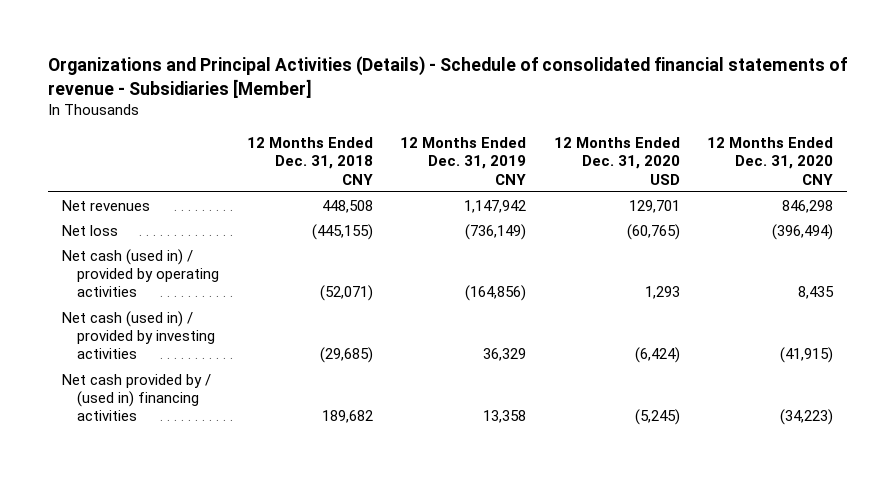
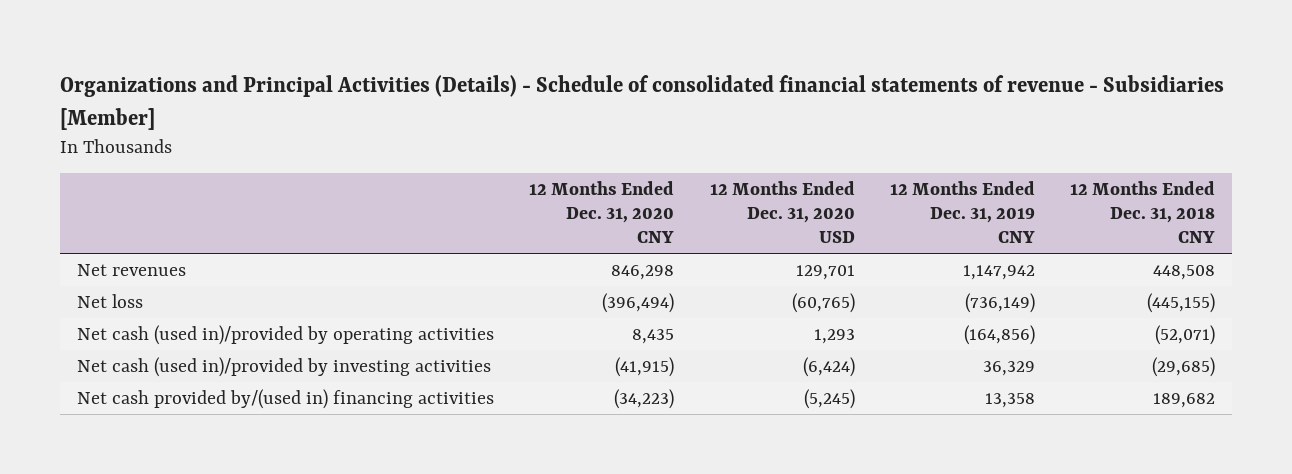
- | 12 Months Ended Dec. 31, 2018 CNY | 12 Months Ended Dec. 31, 2019 CNY | 12 Months Ended Dec. 31, 2020 USD | 12 Months Ended Dec. 31, 2020 CNY
+ | 12 Months Ended Dec. 31, 2020 CNY | 12 Months Ended Dec. 31, 2020 USD | 12 Months Ended Dec. 31, 2019 CNY | 12 Months Ended Dec. 31, 2018 CNY
- Net cash (used in) / provided by operating activities | (52,071) | (164,856) | 1,293 | 8,435
- Net cash (used in) / provided by investing activities | (29,685) | 36,329 | (6,424) | (41,915)
- Net cash provided by / (used in) financing activities | 189,682 | 13,358 | (5,245) | (34,223)
+ Net cash (used in)/provided by operating activities | 8,435 | 1,293 | (164,856) | (52,071)
+ Net cash (used in)/provided by investing activities | (41,915) | (6,424) | 36,329 | (29,685)
+ Net cash provided by/(used in) financing activities | (34,223) | (5,245) | 13,358 | 189,682

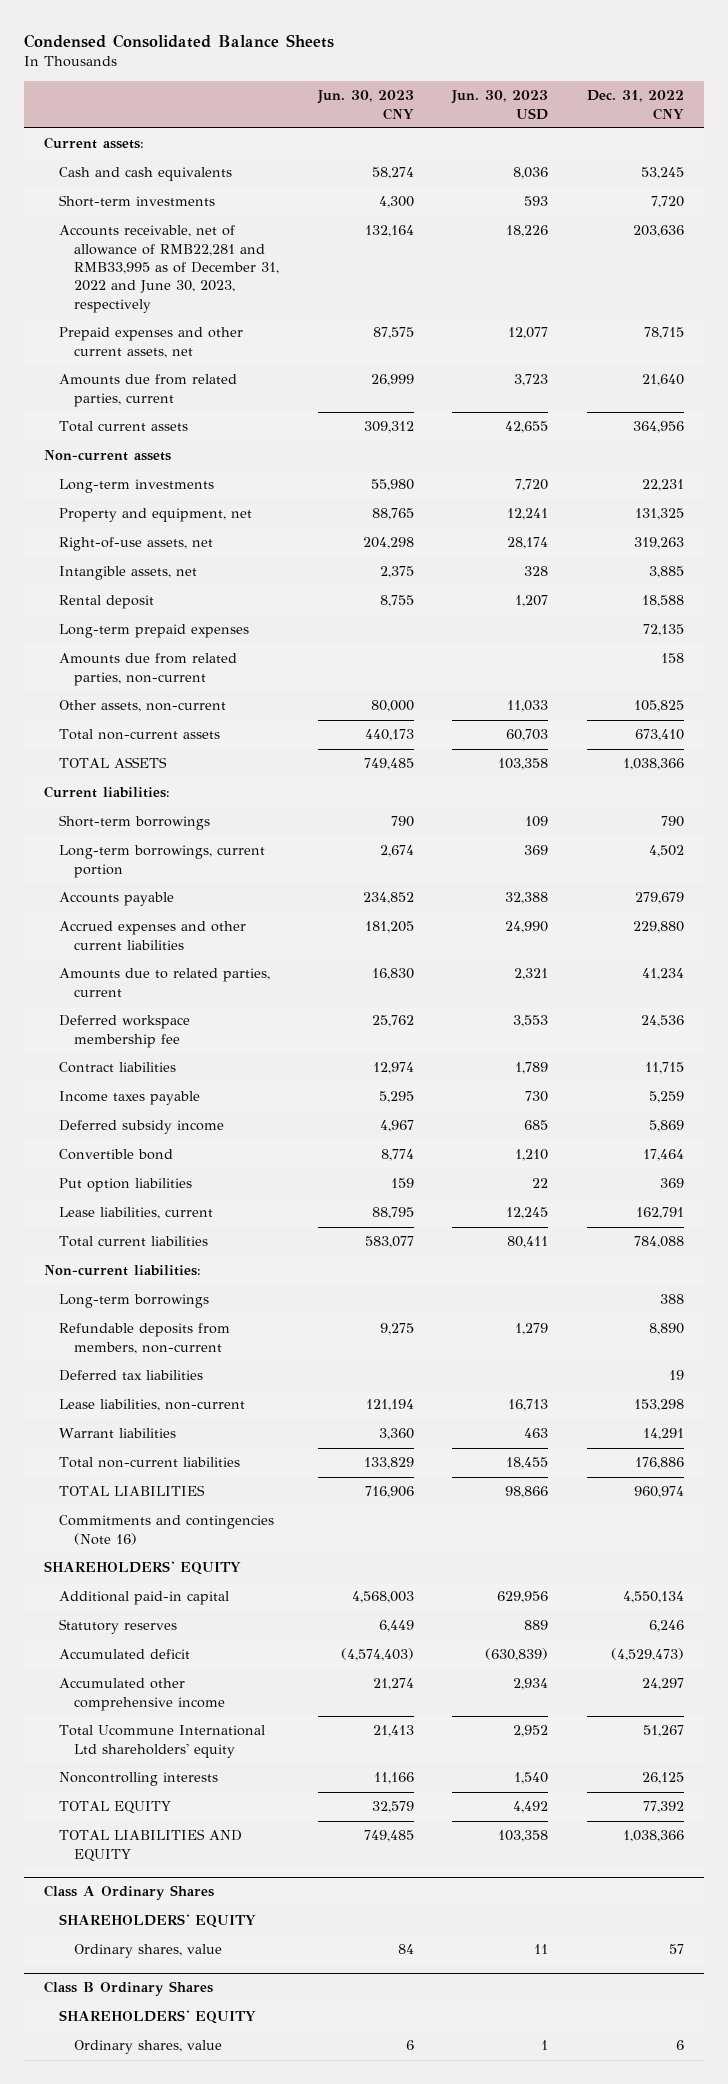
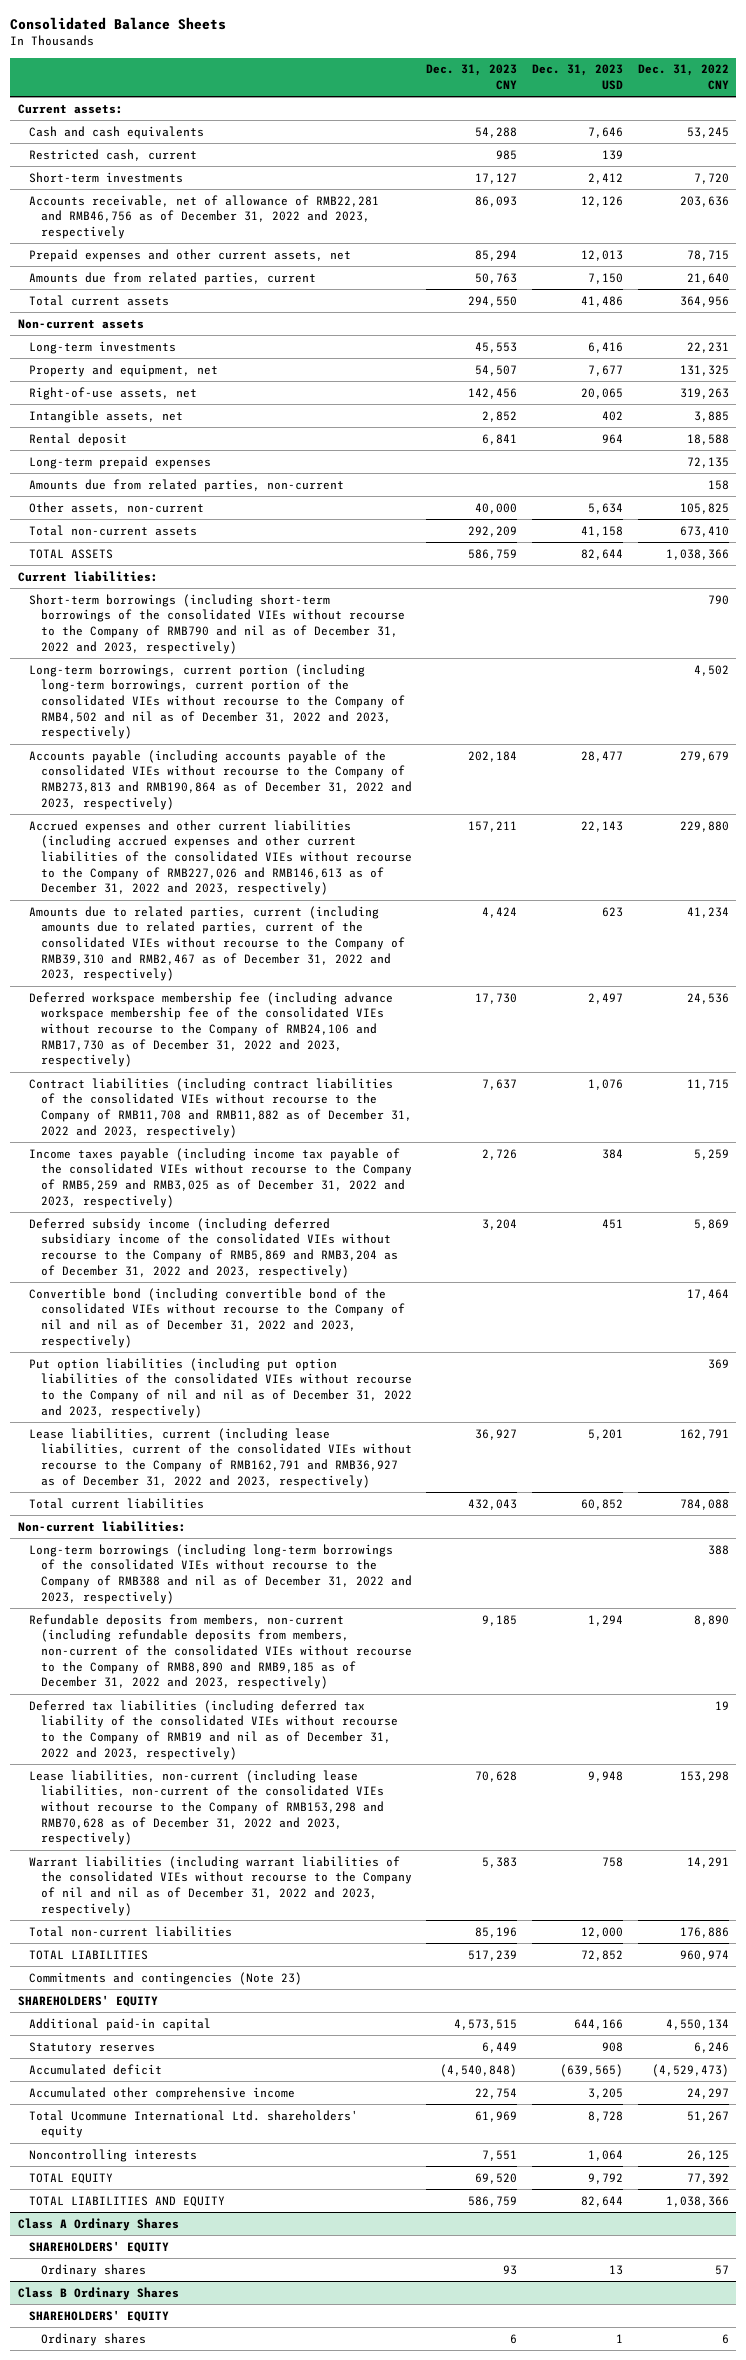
- Condensed Consolidated Balance Sheets
+ Consolidated Balance Sheets
- | Jun. 30, 2023 CNY | Jun. 30, 2023 USD | Dec. 31, 2022 CNY
+ | Dec. 31, 2023 CNY | Dec. 31, 2023 USD | Dec. 31, 2022 CNY
+ Restricted cash, current | 985 | 139 |
- Accounts receivable, net of allowance of RMB22,281 and RMB33,995 as of December 31, 2022 and June 30, 2023, respectively | 132,164 | 18,226 | 203,636
+ Accounts receivable, net of allowance of RMB22,281 and RMB46,756 as of December 31, 2022 and 2023, respectively | 86,093 | 12,126 | 203,636
- Short-term borrowings | 790 | 109 | 790
- Long-term borrowings, current portion | 2,674 | 369 | 4,502
- Accounts payable | 234,852 | 32,388 | 279,679
- Accrued expenses and other current liabilities | 181,205 | 24,990 | 229,880
- Amounts due to related parties, current | 16,830 | 2,321 | 41,234
- Deferred workspace membership fee | 25,762 | 3,553 | 24,536
- Contract liabilities | 12,974 | 1,789 | 11,715
- Income taxes payable | 5,295 | 730 | 5,259
- Deferred subsidy income | 4,967 | 685 | 5,869
- Convertible bond | 8,774 | 1,210 | 17,464
- Put option liabilities | 159 | 22 | 369
- Lease liabilities, current | 88,795 | 12,245 | 162,791
+ Short-term borrowings (including short-term borrowings of the consolidated VIEs without recourse to the Company of RMB790 and nil as of December 31, 2022 and 2023, respectively) | | | 790
+ Long-term borrowings, current portion (including long-term borrowings, current portion of the consolidated VIEs without recourse to the Company of RMB4,502 and nil as of December 31, 2022 and 2023, respectively) | | | 4,502
+ Accounts payable (including accounts payable of the consolidated VIEs without recourse to the Company of RMB273,813 and RMB190,864 as of December 31, 2022 and 2023, respectively) | 202,184 | 28,477 | 279,679
+ Accrued expenses and other current liabilities (including accrued expenses and other current liabilities of the consolidated VIEs without recourse to the Company of RMB227,026 and RMB146,613 as of December 31, 2022 and 2023, respectively) | 157,211 | 22,143 | 229,880
+ Amounts due to related parties, current (including amounts due to related parties, current of the consolidated VIEs without recourse to the Company of RMB39,310 and RMB2,467 as of December 31, 2022 and 2023, respectively) | 4,424 | 623 | 41,234
+ Deferred workspace membership fee (including advance workspace membership fee of the consolidated VIEs without recourse to the Company of RMB24,106 and RMB17,730 as of December 31, 2022 and 2023, respectively) | 17,730 | 2,497 | 24,536
+ Contract liabilities (including contract liabilities of the consolidated VIEs without recourse to the Company of RMB11,708 and RMB11,882 as of December 31, 2022 and 2023, respectively) | 7,637 | 1,076 | 11,715
+ Income taxes payable (including income tax payable of the consolidated VIEs without recourse to the Company of RMB5,259 and RMB3,025 as of December 31, 2022 and 2023, respectively) | 2,726 | 384 | 5,259
+ Deferred subsidy income (including deferred subsidiary income of the consolidated VIEs without recourse to the Company of RMB5,869 and RMB3,204 as of December 31, 2022 and 2023, respectively) | 3,204 | 451 | 5,869
+ Convertible bond (including convertible bond of the consolidated VIEs without recourse to the Company of nil and nil as of December 31, 2022 and 2023, respectively) | | | 17,464
+ Put option liabilities (including put option liabilities of the consolidated VIEs without recourse to the Company of nil and nil as of December 31, 2022 and 2023, respectively) | | | 369
+ Lease liabilities, current (including lease liabilities, current of the consolidated VIEs without recourse to the Company of RMB162,791 and RMB36,927 as of December 31, 2022 and 2023, respectively) | 36,927 | 5,201 | 162,791
- Long-term borrowings | | | 388
- Refundable deposits from members, non-current | 9,275 | 1,279 | 8,890
- Deferred tax liabilities | | | 19
- Lease liabilities, non-current | 121,194 | 16,713 | 153,298
- Warrant liabilities | 3,360 | 463 | 14,291
+ Long-term borrowings (including long-term borrowings of the consolidated VIEs without recourse to the Company of RMB388 and nil as of December 31, 2022 and 2023, respectively) | | | 388
+ Refundable deposits from members, non-current (including refundable deposits from members, non-current of the consolidated VIEs without recourse to the Company of RMB8,890 and RMB9,185 as of December 31, 2022 and 2023, respectively) | 9,185 | 1,294 | 8,890
+ Deferred tax liabilities (including deferred tax liability of the consolidated VIEs without recourse to the Company of RMB19 and nil as of December 31, 2022 and 2023, respectively) | | | 19
+ Lease liabilities, non-current (including lease liabilities, non-current of the consolidated VIEs without recourse to the Company of RMB153,298 and RMB70,628 as of December 31, 2022 and 2023, respectively) | 70,628 | 9,948 | 153,298
+ Warrant liabilities (including warrant liabilities of the consolidated VIEs without recourse to the Company of nil and nil as of December 31, 2022 and 2023, respectively) | 5,383 | 758 | 14,291
- Commitments and contingencies (Note 16)
+ Commitments and contingencies (Note 23)
- Total Ucommune International Ltd shareholders' equity | 21,413 | 2,952 | 51,267
+ Total Ucommune International Ltd. shareholders' equity | 61,969 | 8,728 | 51,267
@ Class A Ordinary Shares
- Ordinary shares, value | 84 | 11 | 57
+ Ordinary shares | 93 | 13 | 57
@ Class B Ordinary Shares
- Ordinary shares, value | 6 | 1 | 6
+ Ordinary shares | 6 | 1 | 6

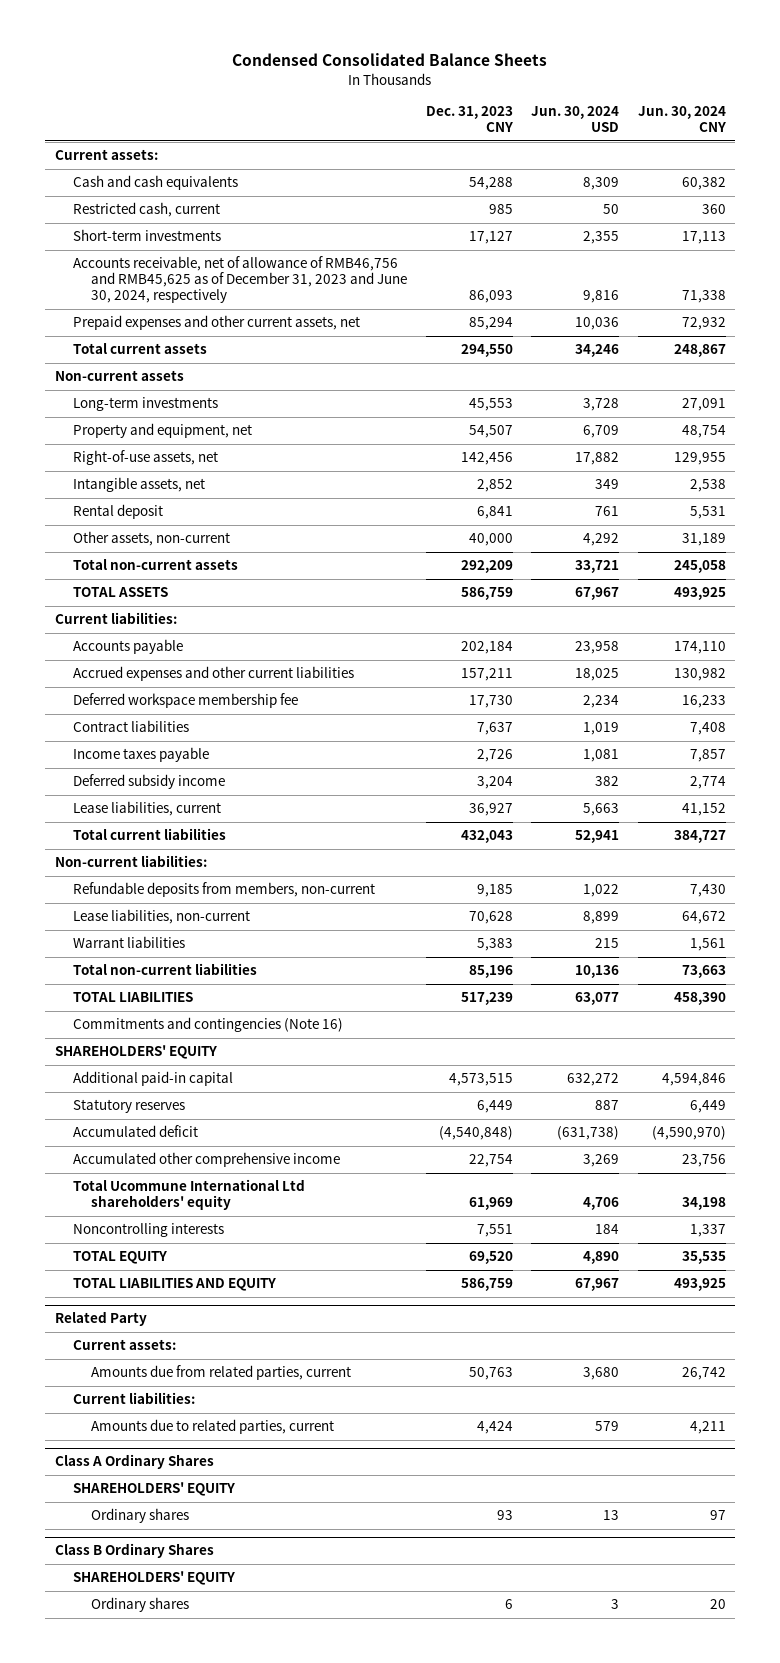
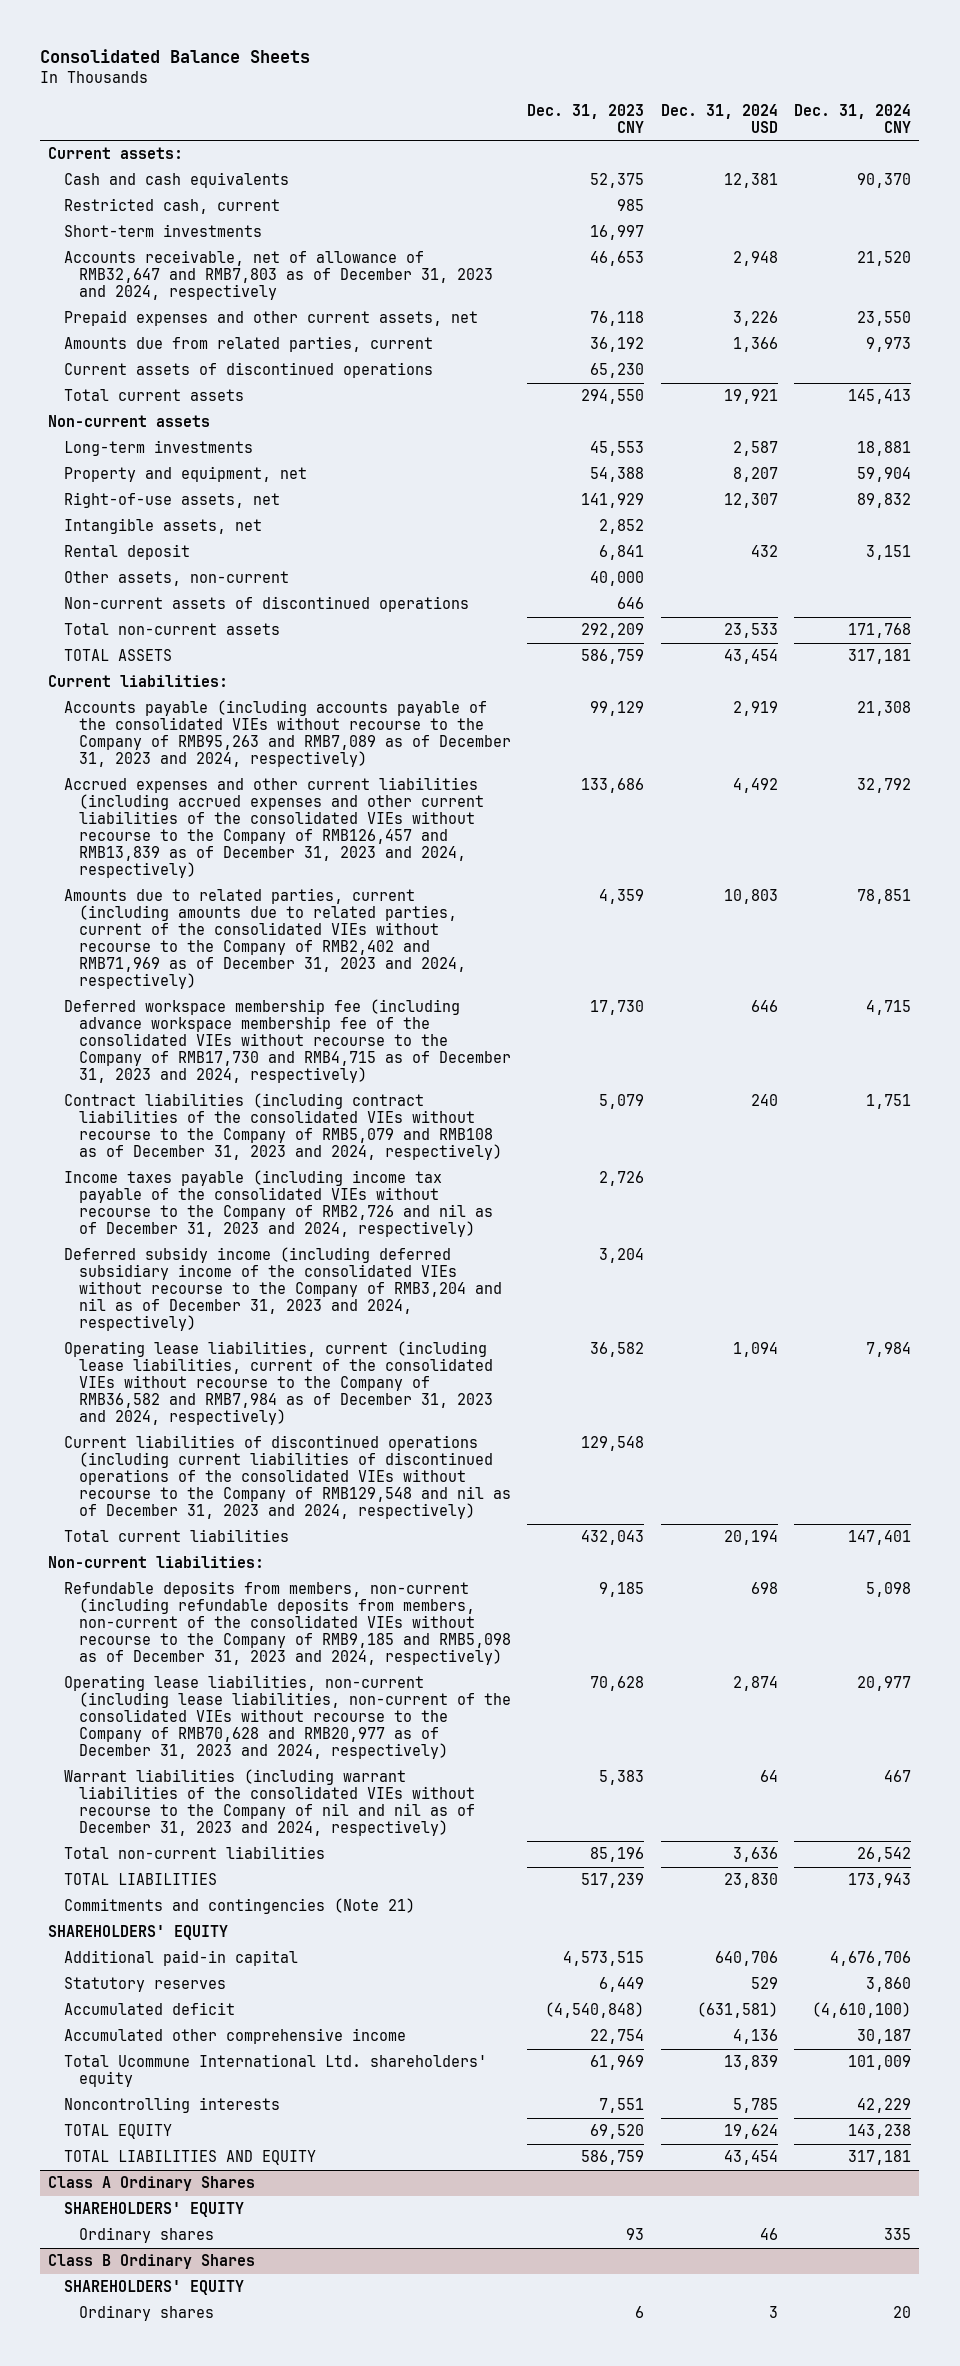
- Condensed Consolidated Balance Sheets
+ Consolidated Balance Sheets
- | Dec. 31, 2023 CNY | Jun. 30, 2024 USD | Jun. 30, 2024 CNY
+ | Dec. 31, 2023 CNY | Dec. 31, 2024 USD | Dec. 31, 2024 CNY
- Cash and cash equivalents | 54,288 | 8,309 | 60,382
+ Cash and cash equivalents | 52,375 | 12,381 | 90,370
- Short-term investments | 17,127 | 2,355 | 17,113
- Accounts receivable, net of allowance of RMB46,756 and RMB45,625 as of December 31, 2023 and June 30, 2024, respectively | 86,093 | 9,816 | 71,338
- Prepaid expenses and other current assets, net | 85,294 | 10,036 | 72,932
+ Short-term investments | 16,997 | |
+ Accounts receivable, net of allowance of RMB32,647 and RMB7,803 as of December 31, 2023 and 2024, respectively | 46,653 | 2,948 | 21,520
+ Prepaid expenses and other current assets, net | 76,118 | 3,226 | 23,550
+ Amounts due from related parties, current | 36,192 | 1,366 | 9,973
+ Current assets of discontinued operations | 65,230 | |
- Property and equipment, net | 54,507 | 6,709 | 48,754
- Right-of-use assets, net | 142,456 | 17,882 | 129,955
+ Property and equipment, net | 54,388 | 8,207 | 59,904
+ Right-of-use assets, net | 141,929 | 12,307 | 89,832
+ Non-current assets of discontinued operations | 646 | |
- Accounts payable | 202,184 | 23,958 | 174,110
- Accrued expenses and other current liabilities | 157,211 | 18,025 | 130,982
- Deferred workspace membership fee | 17,730 | 2,234 | 16,233
- Contract liabilities | 7,637 | 1,019 | 7,408
- Income taxes payable | 2,726 | 1,081 | 7,857
- Deferred subsidy income | 3,204 | 382 | 2,774
- Lease liabilities, current | 36,927 | 5,663 | 41,152
+ Accounts payable (including accounts payable of the consolidated VIEs without recourse to the Company of RMB95,263 and RMB7,089 as of December 31, 2023 and 2024, respectively) | 99,129 | 2,919 | 21,308
+ Accrued expenses and other current liabilities (including accrued expenses and other current liabilities of the consolidated VIEs without recourse to the Company of RMB126,457 and RMB13,839 as of December 31, 2023 and 2024, respectively) | 133,686 | 4,492 | 32,792
+ Amounts due to related parties, current (including amounts due to related parties, current of the consolidated VIEs without recourse to the Company of RMB2,402 and RMB71,969 as of December 31, 2023 and 2024, respectively) | 4,359 | 10,803 | 78,851
+ Deferred workspace membership fee (including advance workspace membership fee of the consolidated VIEs without recourse to the Company of RMB17,730 and RMB4,715 as of December 31, 2023 and 2024, respectively) | 17,730 | 646 | 4,715
+ Contract liabilities (including contract liabilities of the consolidated VIEs without recourse to the Company of RMB5,079 and RMB108 as of December 31, 2023 and 2024, respectively) | 5,079 | 240 | 1,751
+ Income taxes payable (including income tax payable of the consolidated VIEs without recourse to the Company of RMB2,726 and nil as of December 31, 2023 and 2024, respectively) | 2,726 | |
+ Deferred subsidy income (including deferred subsidiary income of the consolidated VIEs without recourse to the Company of RMB3,204 and nil as of December 31, 2023 and 2024, respectively) | 3,204 | |
+ Operating lease liabilities, current (including lease liabilities, current of the consolidated VIEs without recourse to the Company of RMB36,582 and RMB7,984 as of December 31, 2023 and 2024, respectively) | 36,582 | 1,094 | 7,984
+ Current liabilities of discontinued operations (including current liabilities of discontinued operations of the consolidated VIEs without recourse to the Company of RMB129,548 and nil as of December 31, 2023 and 2024, respectively) | 129,548 | |
- Refundable deposits from members, non-current | 9,185 | 1,022 | 7,430
- Lease liabilities, non-current | 70,628 | 8,899 | 64,672
- Warrant liabilities | 5,383 | 215 | 1,561
+ Refundable deposits from members, non-current (including refundable deposits from members, non-current of the consolidated VIEs without recourse to the Company of RMB9,185 and RMB5,098 as of December 31, 2023 and 2024, respectively) | 9,185 | 698 | 5,098
+ Operating lease liabilities, non-current (including lease liabilities, non-current of the consolidated VIEs without recourse to the Company of RMB70,628 and RMB20,977 as of December 31, 2023 and 2024, respectively) | 70,628 | 2,874 | 20,977
+ Warrant liabilities (including warrant liabilities of the consolidated VIEs without recourse to the Company of nil and nil as of December 31, 2023 and 2024, respectively) | 5,383 | 64 | 467
- Commitments and contingencies (Note 16)
+ Commitments and contingencies (Note 21)
- Total Ucommune International Ltd shareholders' equity | 61,969 | 4,706 | 34,198
+ Total Ucommune International Ltd. shareholders' equity | 61,969 | 13,839 | 101,009
- Related Party
- Current assets:
- Amounts due from related parties, current | 50,763 | 3,680 | 26,742
- Current liabilities:
- Amounts due to related parties, current | 4,424 | 579 | 4,211

